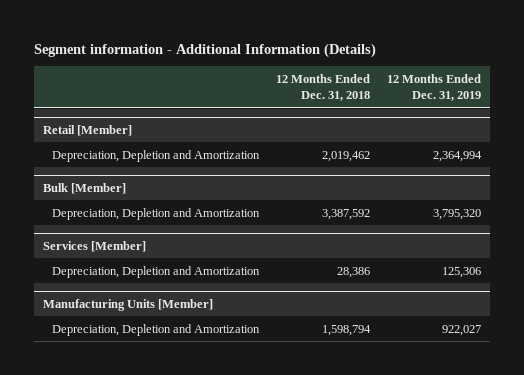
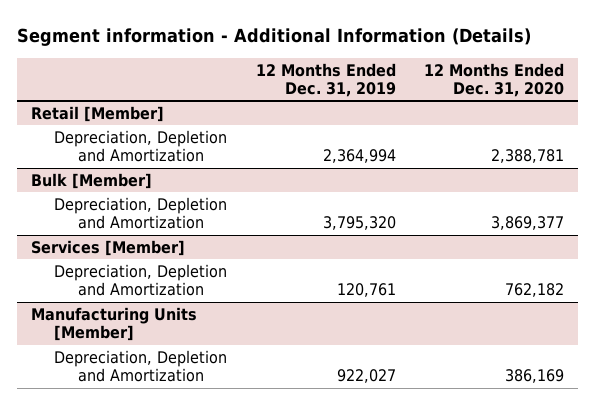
- | 12 Months Ended Dec. 31, 2018 | 12 Months Ended Dec. 31, 2019
+ | 12 Months Ended Dec. 31, 2019 | 12 Months Ended Dec. 31, 2020
@ Services [Member]
- Depreciation, Depletion and Amortization | 28,386 | 125,306
+ Depreciation, Depletion and Amortization | 120,761 | 762,182

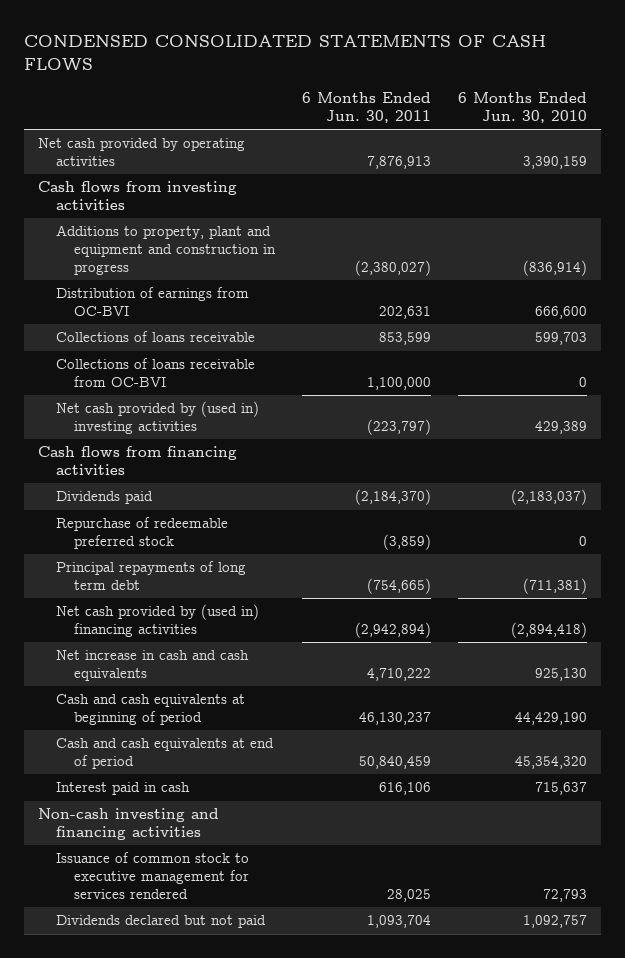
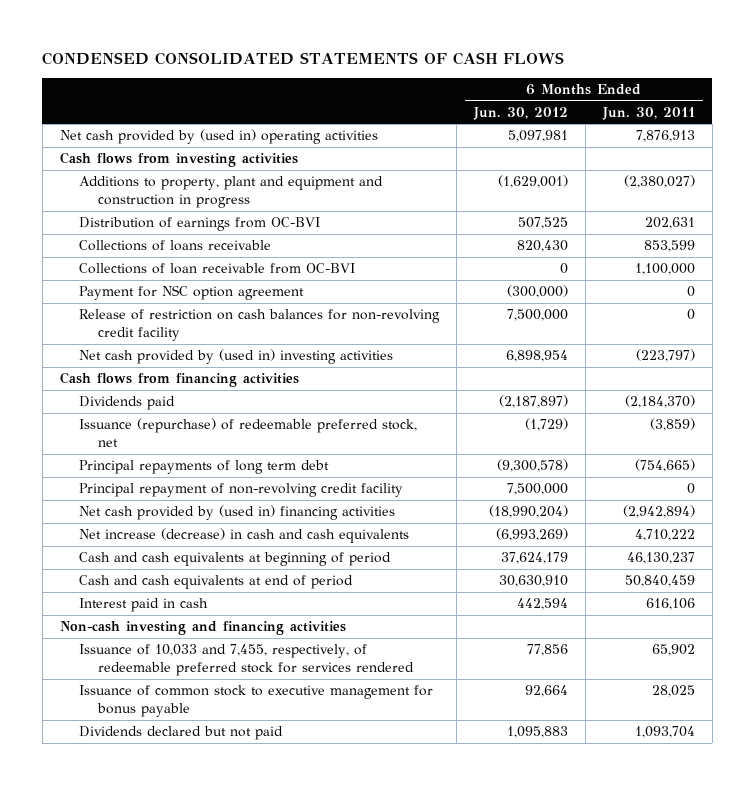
- | 6 Months Ended Jun. 30, 2011 | 6 Months Ended Jun. 30, 2010
+ | 6 Months Ended Jun. 30, 2012 | 6 Months Ended Jun. 30, 2011
- Net cash provided by operating activities | 7,876,913 | 3,390,159
+ Net cash provided by (used in) operating activities | 5,097,981 | 7,876,913
- Collections of loans receivable from OC-BVI | 1,100,000 | 0
+ Collections of loan receivable from OC-BVI | 0 | 1,100,000
+ Payment for NSC option agreement | (300,000) | 0
+ Release of restriction on cash balances for non-revolving credit facility | 7,500,000 | 0
- Repurchase of redeemable preferred stock | (3,859) | 0
+ Issuance (repurchase) of redeemable preferred stock, net | (1,729) | (3,859)
+ Principal repayment of non-revolving credit facility | 7,500,000 | 0
- Net increase in cash and cash equivalents | 4,710,222 | 925,130
+ Net increase (decrease) in cash and cash equivalents | (6,993,269) | 4,710,222
- Issuance of common stock to executive management for services rendered | 28,025 | 72,793
+ Issuance of 10,033 and 7,455, respectively, of redeemable preferred stock for services rendered | 77,856 | 65,902
+ Issuance of common stock to executive management for bonus payable | 92,664 | 28,025

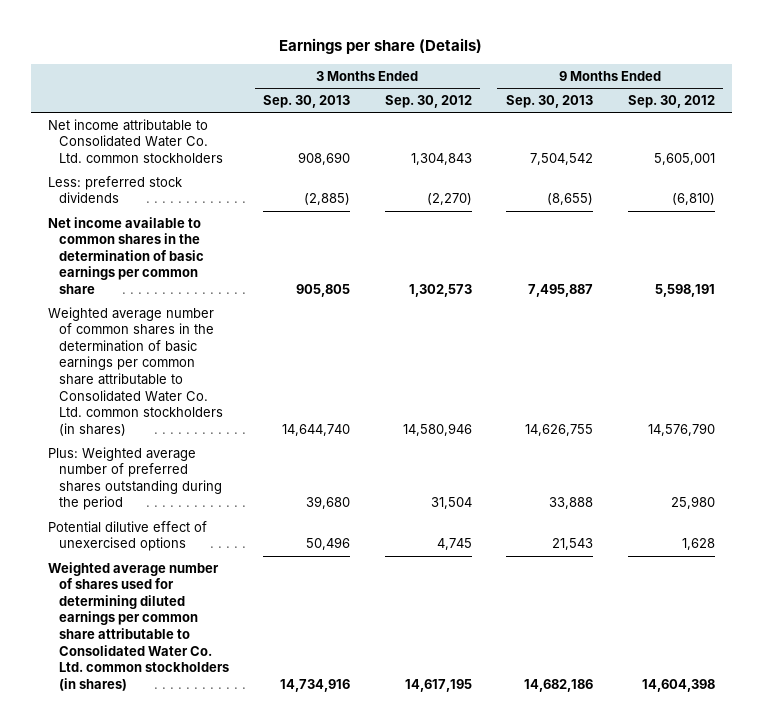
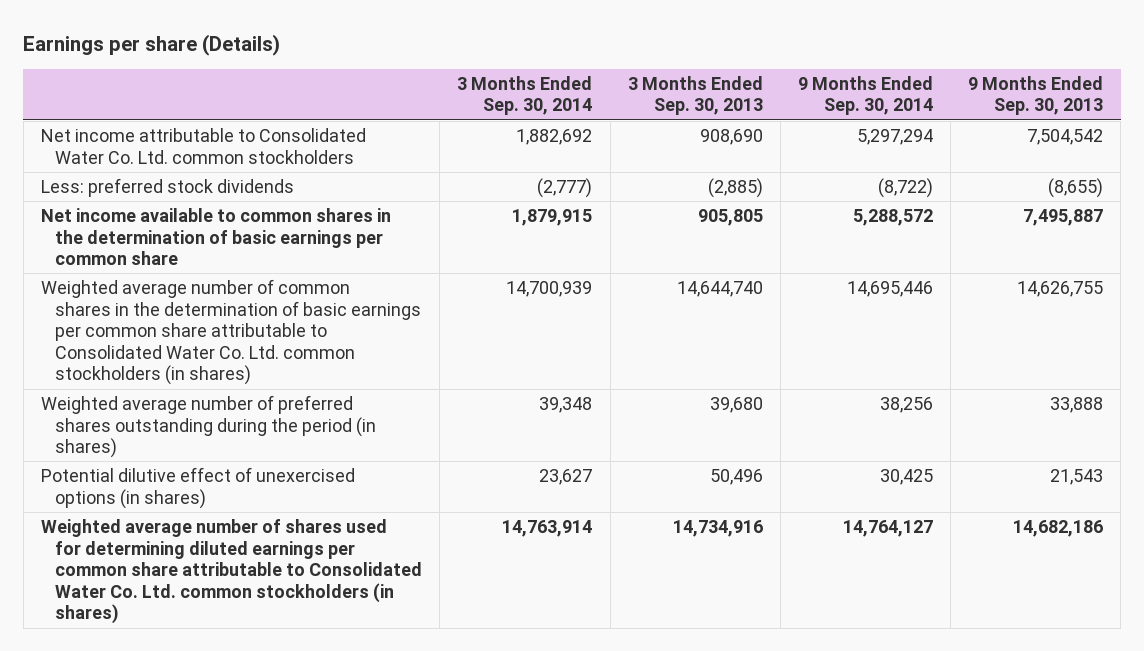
- | 3 Months Ended Sep. 30, 2013 | 3 Months Ended Sep. 30, 2012 | 9 Months Ended Sep. 30, 2013 | 9 Months Ended Sep. 30, 2012
+ | 3 Months Ended Sep. 30, 2014 | 3 Months Ended Sep. 30, 2013 | 9 Months Ended Sep. 30, 2014 | 9 Months Ended Sep. 30, 2013
- Plus: Weighted average number of preferred shares outstanding during the period | 39,680 | 31,504 | 33,888 | 25,980
- Potential dilutive effect of unexercised options | 50,496 | 4,745 | 21,543 | 1,628
+ Weighted average number of preferred shares outstanding during the period (in shares) | 39,348 | 39,680 | 38,256 | 33,888
+ Potential dilutive effect of unexercised options (in shares) | 23,627 | 50,496 | 30,425 | 21,543

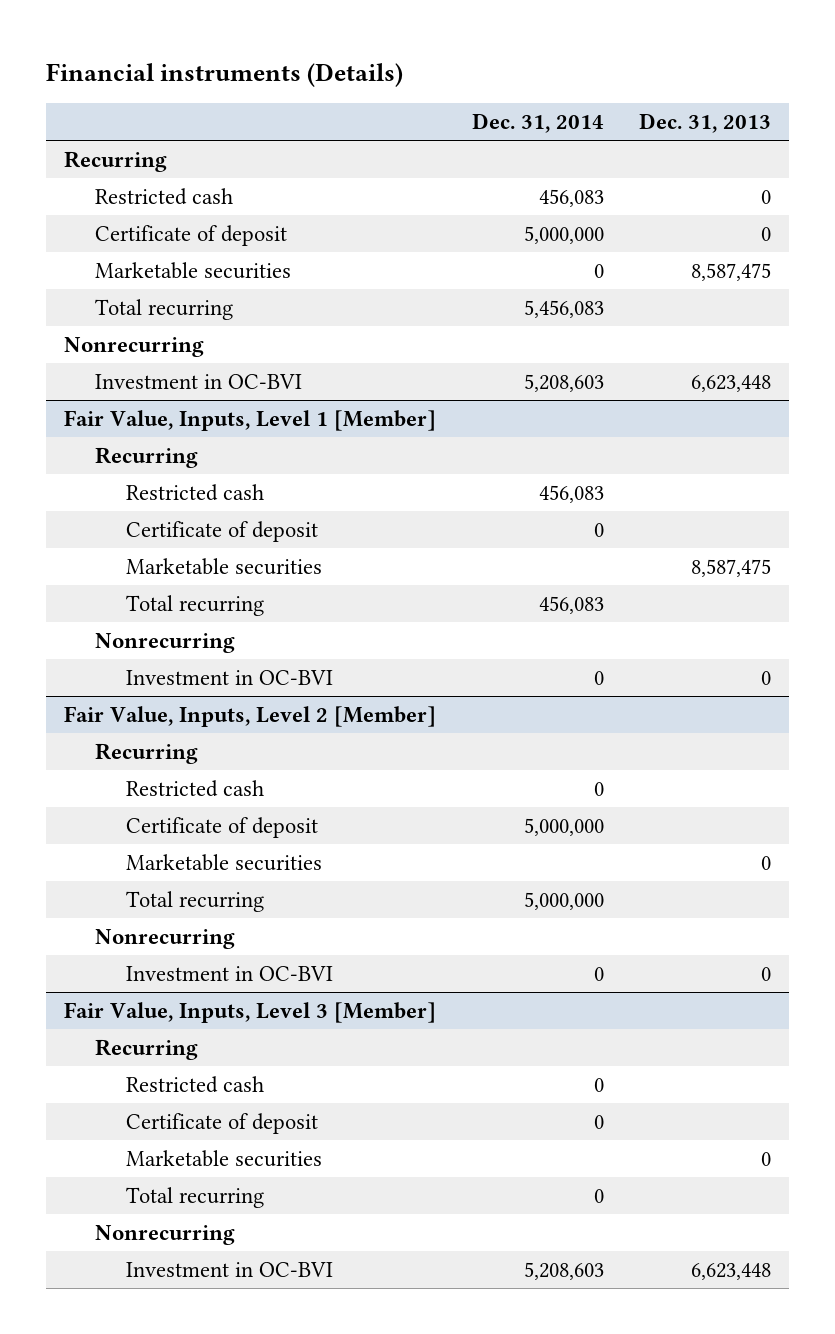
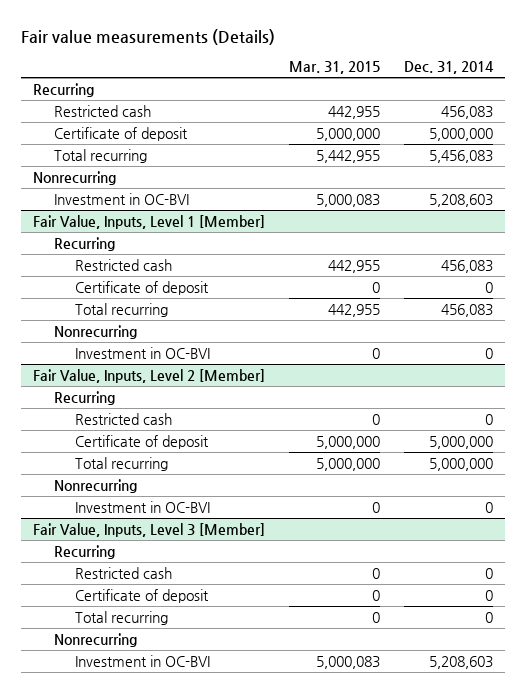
- Financial instruments (Details)
+ Fair value measurements (Details)
- | Dec. 31, 2014 | Dec. 31, 2013
+ | Mar. 31, 2015 | Dec. 31, 2014
- Marketable securities | 0 | 8,587,475
@ Fair Value, Inputs, Level 1 [Member]
- Marketable securities | | 8,587,475
@ Fair Value, Inputs, Level 2 [Member]
- Marketable securities | | 0
@ Fair Value, Inputs, Level 3 [Member]
- Marketable securities | | 0

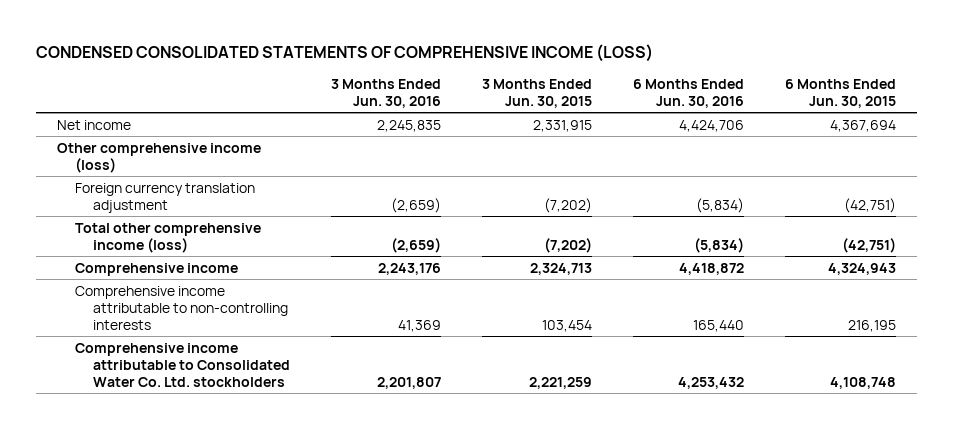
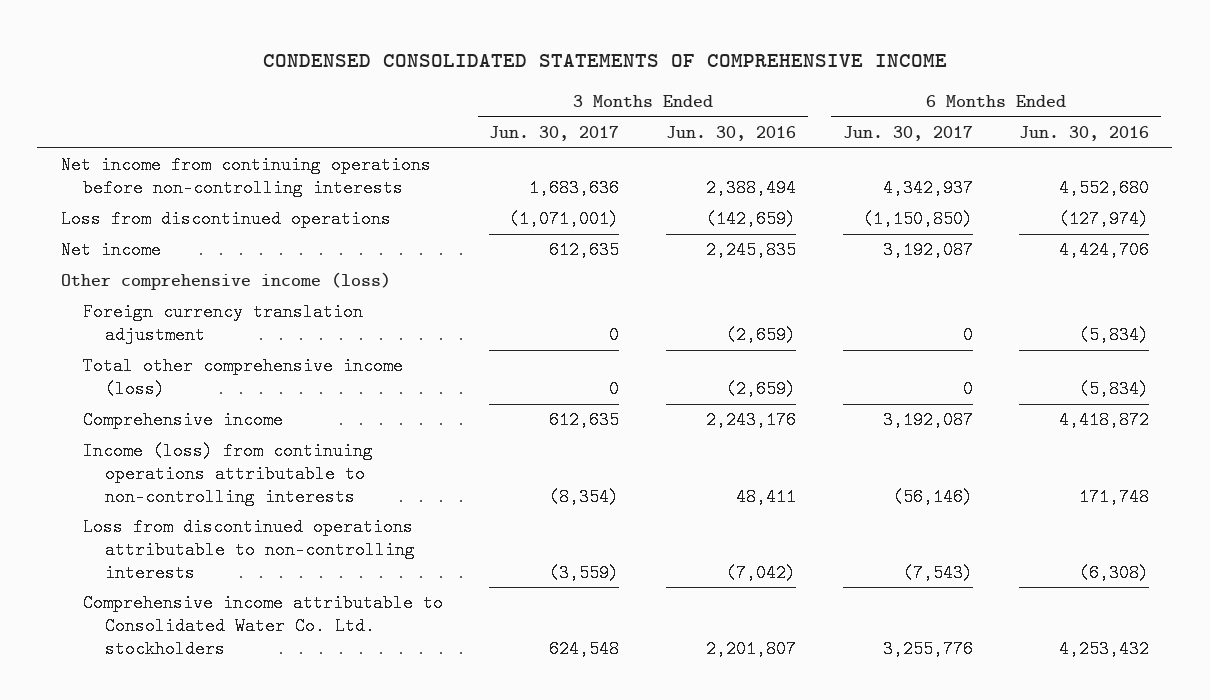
- CONDENSED CONSOLIDATED STATEMENTS OF COMPREHENSIVE INCOME (LOSS)
+ CONDENSED CONSOLIDATED STATEMENTS OF COMPREHENSIVE INCOME
- | 3 Months Ended Jun. 30, 2016 | 3 Months Ended Jun. 30, 2015 | 6 Months Ended Jun. 30, 2016 | 6 Months Ended Jun. 30, 2015
+ | 3 Months Ended Jun. 30, 2017 | 3 Months Ended Jun. 30, 2016 | 6 Months Ended Jun. 30, 2017 | 6 Months Ended Jun. 30, 2016
+ Net income from continuing operations before non-controlling interests | 1,683,636 | 2,388,494 | 4,342,937 | 4,552,680
+ Loss from discontinued operations | (1,071,001) | (142,659) | (1,150,850) | (127,974)
- Comprehensive income attributable to non-controlling interests | 41,369 | 103,454 | 165,440 | 216,195
+ Income (loss) from continuing operations attributable to non-controlling interests | (8,354) | 48,411 | (56,146) | 171,748
+ Loss from discontinued operations attributable to non-controlling interests | (3,559) | (7,042) | (7,543) | (6,308)

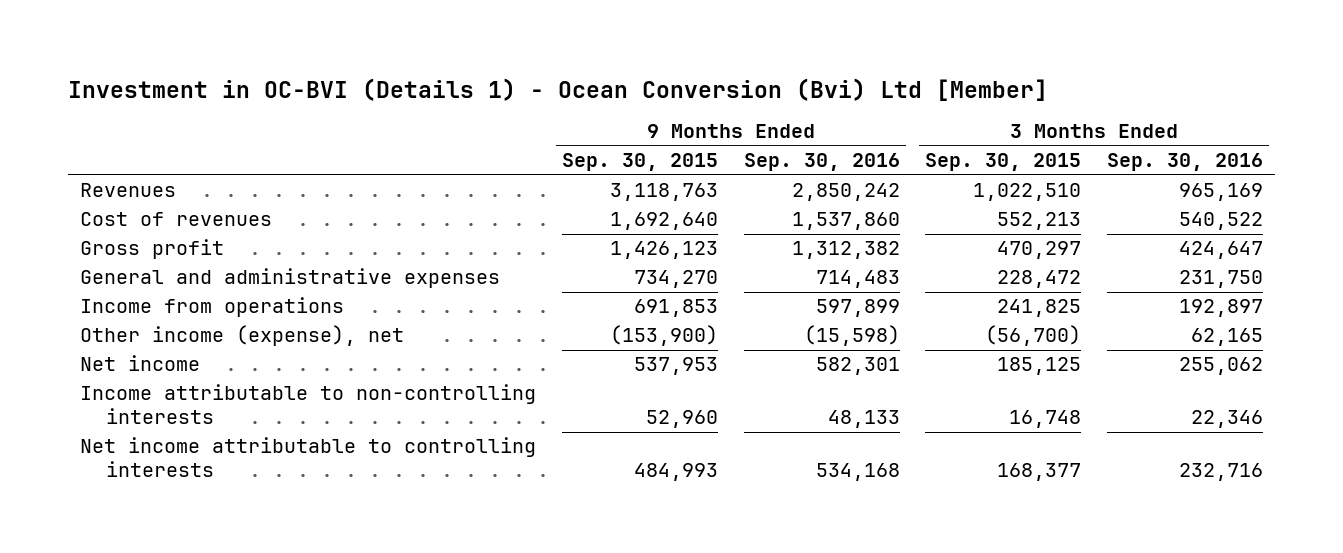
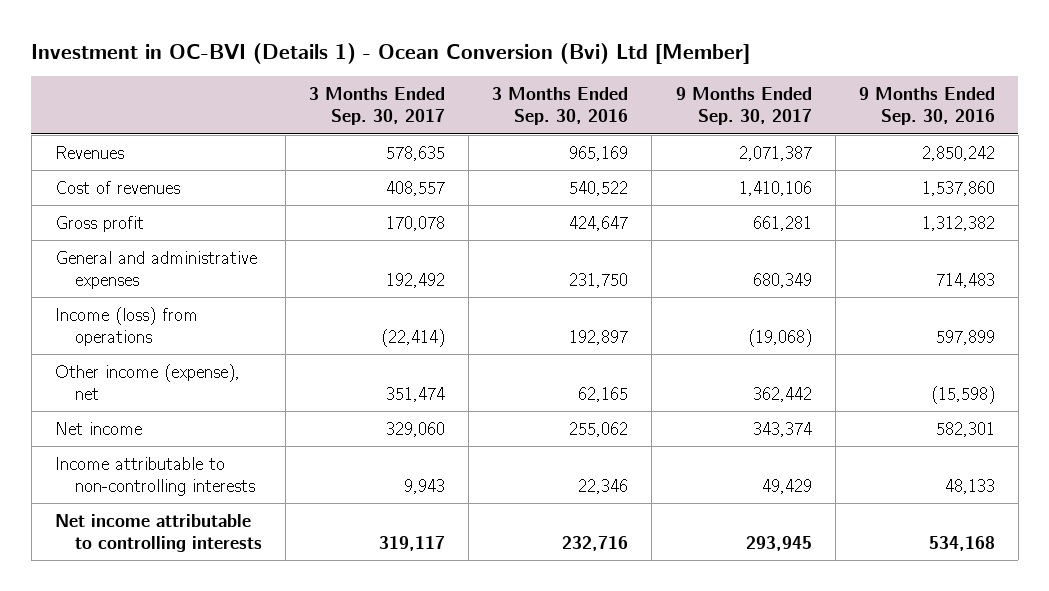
- | 9 Months Ended Sep. 30, 2015 | 9 Months Ended Sep. 30, 2016 | 3 Months Ended Sep. 30, 2015 | 3 Months Ended Sep. 30, 2016
+ | 3 Months Ended Sep. 30, 2017 | 3 Months Ended Sep. 30, 2016 | 9 Months Ended Sep. 30, 2017 | 9 Months Ended Sep. 30, 2016
- Income from operations | 691,853 | 597,899 | 241,825 | 192,897
+ Income (loss) from operations | (22,414) | 192,897 | (19,068) | 597,899

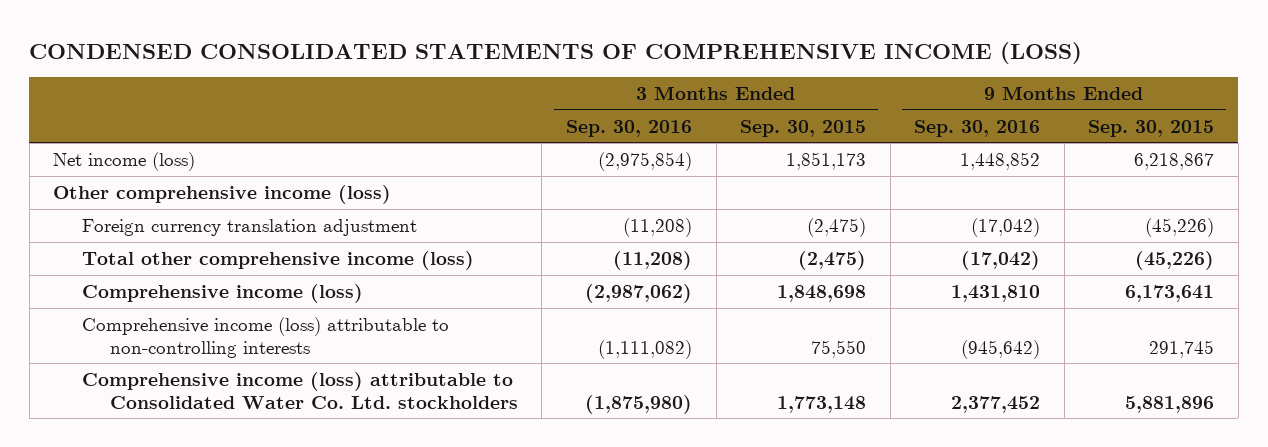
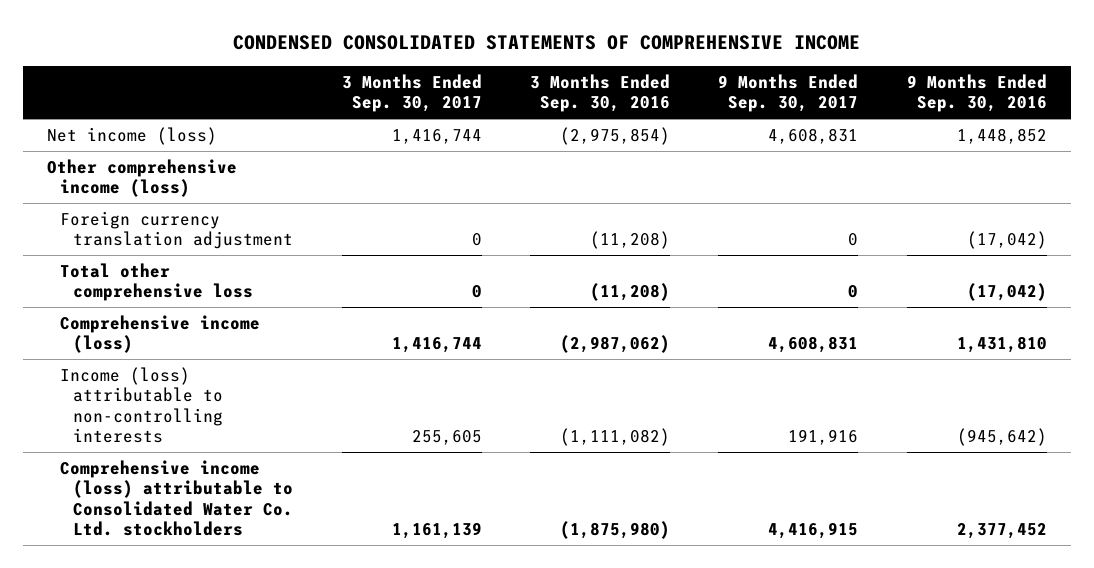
- CONDENSED CONSOLIDATED STATEMENTS OF COMPREHENSIVE INCOME (LOSS)
+ CONDENSED CONSOLIDATED STATEMENTS OF COMPREHENSIVE INCOME
- | 3 Months Ended Sep. 30, 2016 | 3 Months Ended Sep. 30, 2015 | 9 Months Ended Sep. 30, 2016 | 9 Months Ended Sep. 30, 2015
+ | 3 Months Ended Sep. 30, 2017 | 3 Months Ended Sep. 30, 2016 | 9 Months Ended Sep. 30, 2017 | 9 Months Ended Sep. 30, 2016
- Total other comprehensive income (loss) | (11,208) | (2,475) | (17,042) | (45,226)
+ Total other comprehensive loss | 0 | (11,208) | 0 | (17,042)
- Comprehensive income (loss) attributable to non-controlling interests | (1,111,082) | 75,550 | (945,642) | 291,745
+ Income (loss) attributable to non-controlling interests | 255,605 | (1,111,082) | 191,916 | (945,642)

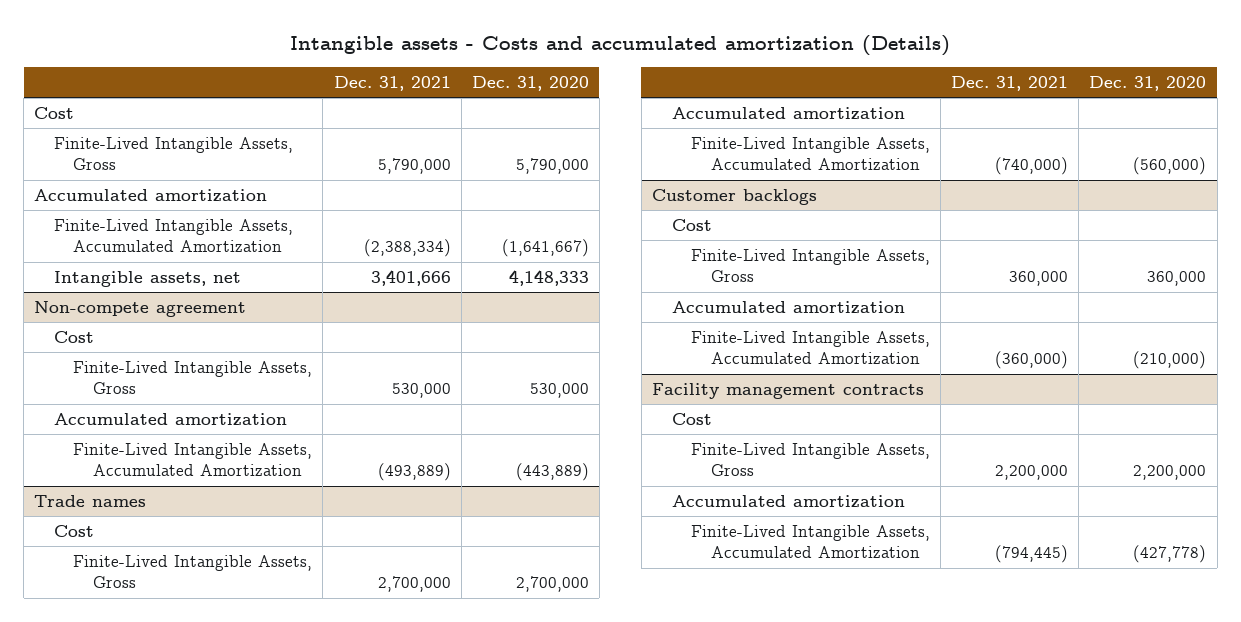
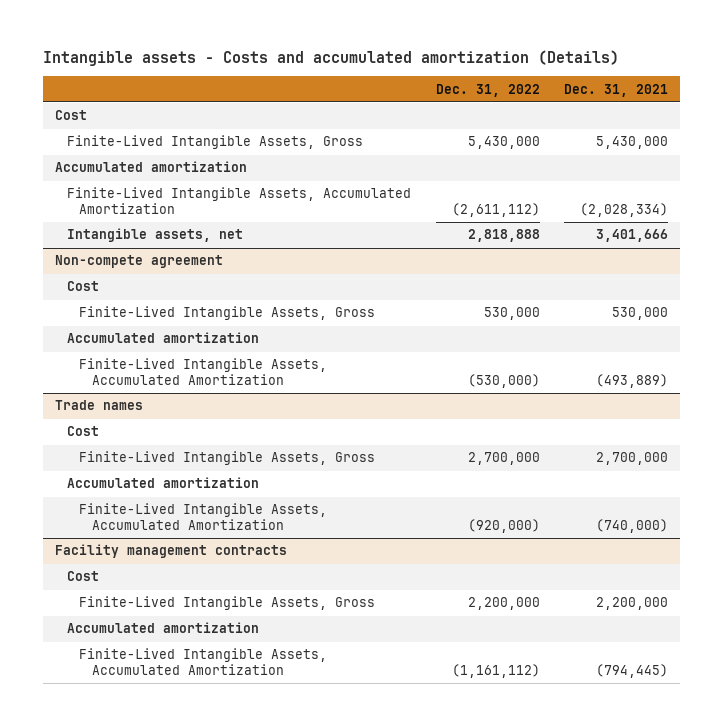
- | Dec. 31, 2021 | Dec. 31, 2020
+ | Dec. 31, 2022 | Dec. 31, 2021
- Finite-Lived Intangible Assets, Gross | 5,790,000 | 5,790,000
+ Finite-Lived Intangible Assets, Gross | 5,430,000 | 5,430,000
- Finite-Lived Intangible Assets, Accumulated Amortization | (2,388,334) | (1,641,667)
+ Finite-Lived Intangible Assets, Accumulated Amortization | (2,611,112) | (2,028,334)
- Customer backlogs
- Cost
- Finite-Lived Intangible Assets, Gross | 360,000 | 360,000
- Accumulated amortization
- Finite-Lived Intangible Assets, Accumulated Amortization | (360,000) | (210,000)

